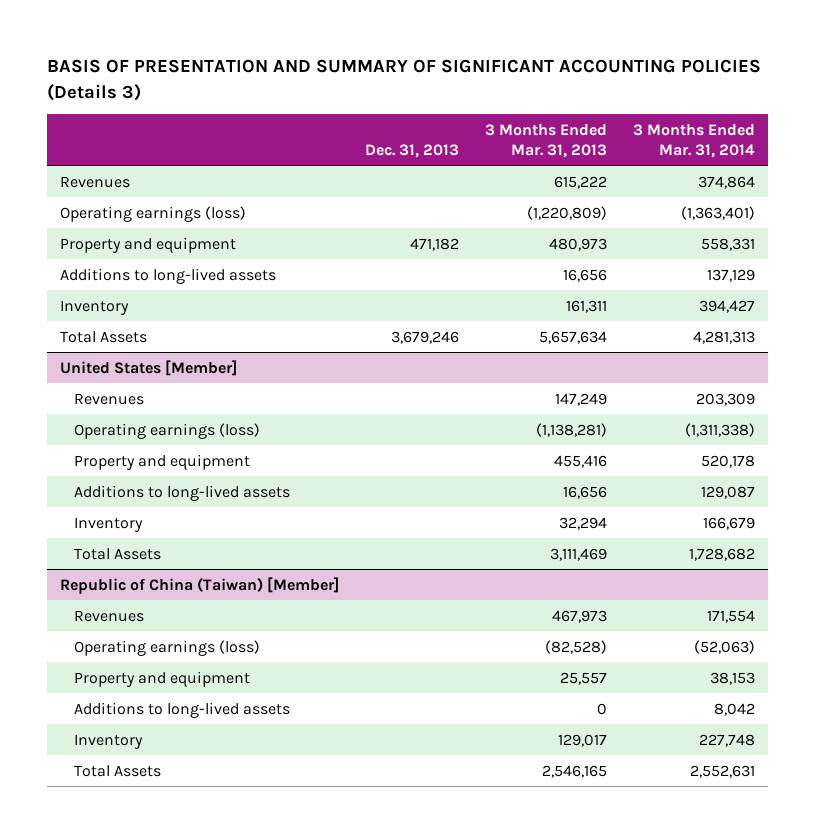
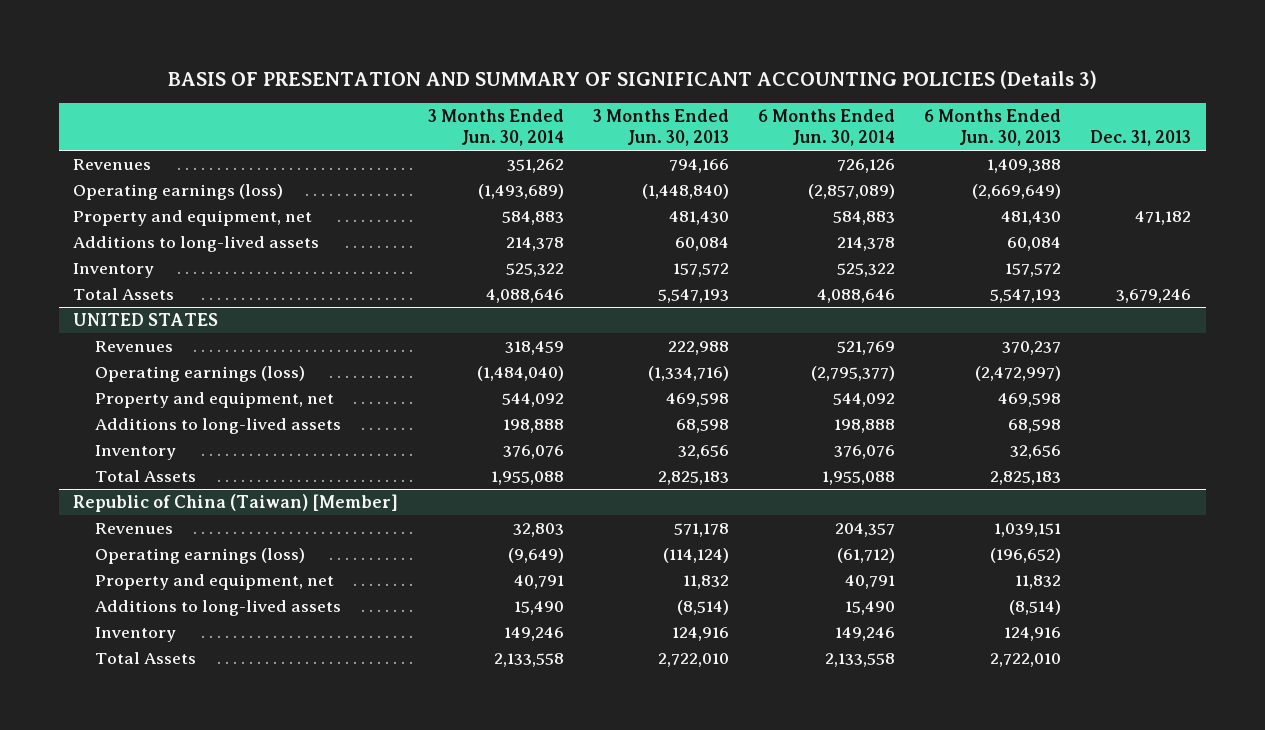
- | Dec. 31, 2013 | 3 Months Ended Mar. 31, 2013 | 3 Months Ended Mar. 31, 2014
+ | 3 Months Ended Jun. 30, 2014 | 3 Months Ended Jun. 30, 2013 | 6 Months Ended Jun. 30, 2014 | 6 Months Ended Jun. 30, 2013 | Dec. 31, 2013
- Property and equipment | 471,182 | 480,973 | 558,331
+ Property and equipment, net | 584,883 | 481,430 | 584,883 | 481,430 | 471,182
- United States [Member]
+ UNITED STATES
- Property and equipment | | 455,416 | 520,178
+ Property and equipment, net | 544,092 | 469,598 | 544,092 | 469,598 |
@ Republic of China (Taiwan) [Member]
- Property and equipment | | 25,557 | 38,153
+ Property and equipment, net | 40,791 | 11,832 | 40,791 | 11,832 |

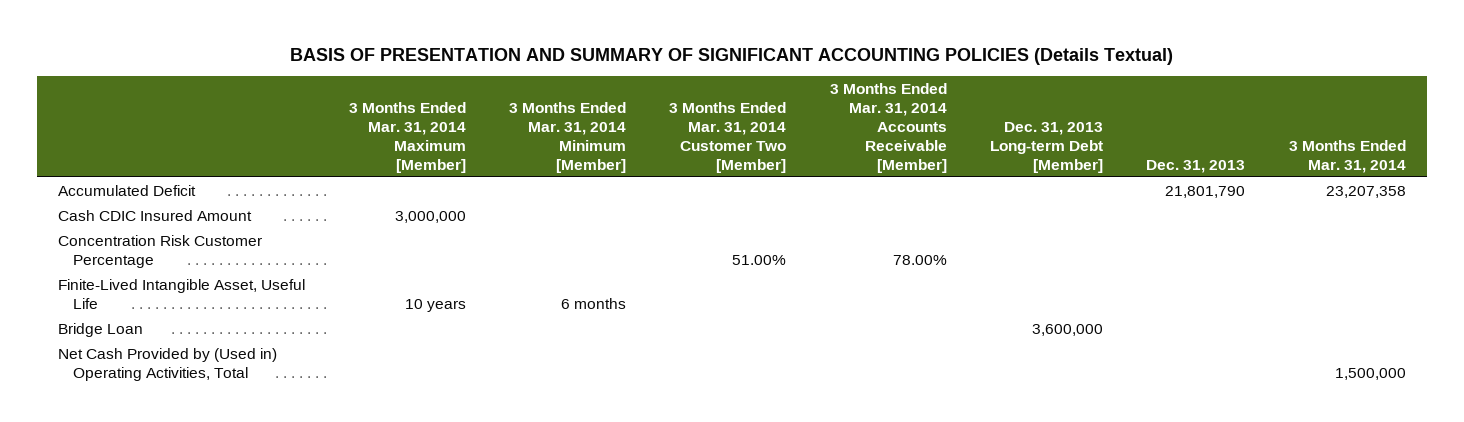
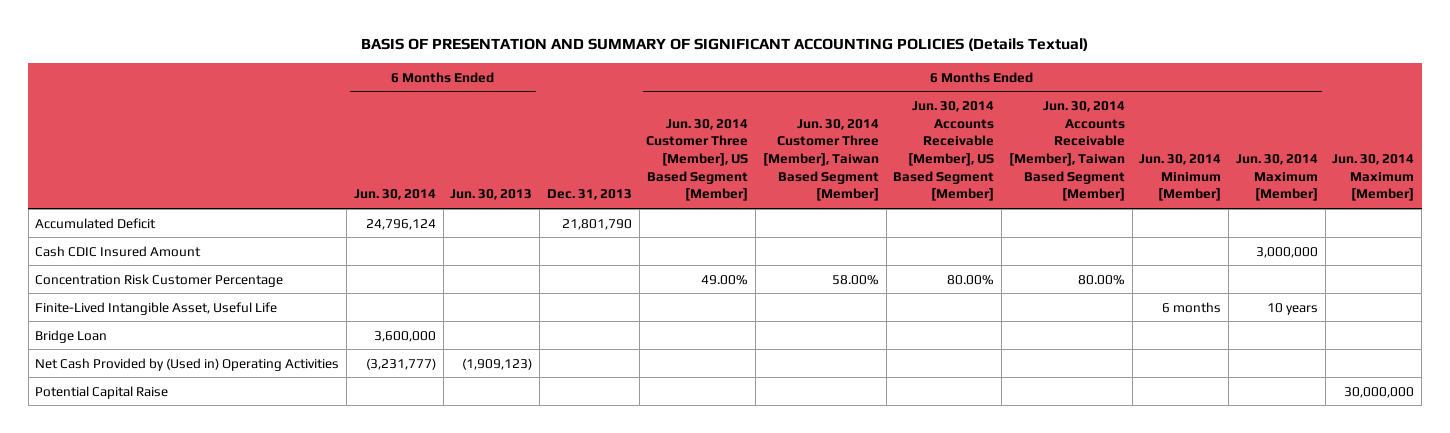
- | 3 Months Ended Mar. 31, 2014 Maximum [Member] | 3 Months Ended Mar. 31, 2014 Minimum [Member] | 3 Months Ended Mar. 31, 2014 Customer Two [Member] | 3 Months Ended Mar. 31, 2014 Accounts Receivable [Member] | Dec. 31, 2013 Long-term Debt [Member] | Dec. 31, 2013 | 3 Months Ended Mar. 31, 2014
+ | 6 Months Ended Jun. 30, 2014 | 6 Months Ended Jun. 30, 2013 | Dec. 31, 2013 | 6 Months Ended Jun. 30, 2014 Customer Three [Member], US Based Segment [Member] | 6 Months Ended Jun. 30, 2014 Customer Three [Member], Taiwan Based Segment [Member] | 6 Months Ended Jun. 30, 2014 Accounts Receivable [Member], US Based Segment [Member] | 6 Months Ended Jun. 30, 2014 Accounts Receivable [Member], Taiwan Based Segment [Member] | 6 Months Ended Jun. 30, 2014 Minimum [Member] | 6 Months Ended Jun. 30, 2014 Maximum [Member] | Jun. 30, 2014 Maximum [Member]
- Net Cash Provided by (Used in) Operating Activities, Total | | | | | | | 1,500,000
+ Net Cash Provided by (Used in) Operating Activities | (3,231,777) | (1,909,123) | | | | | | | |
+ Potential Capital Raise | | | | | | | | | | 30,000,000

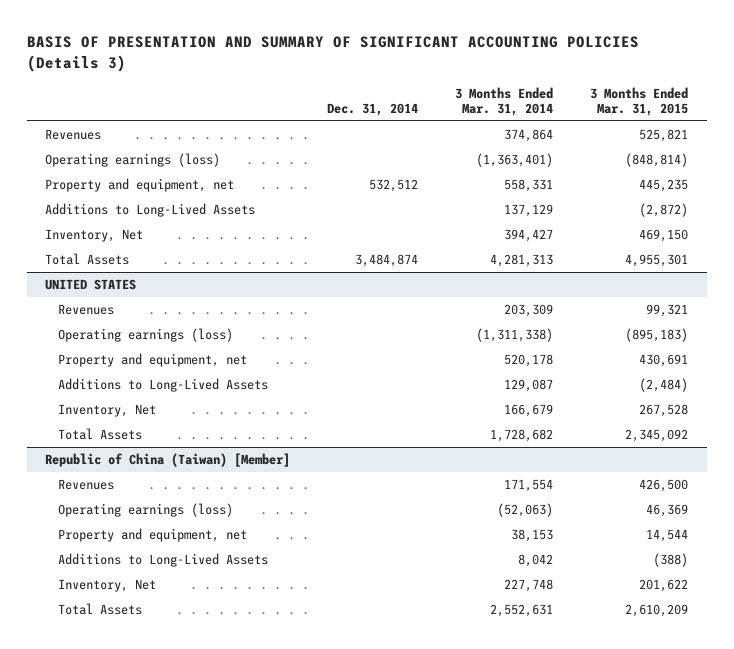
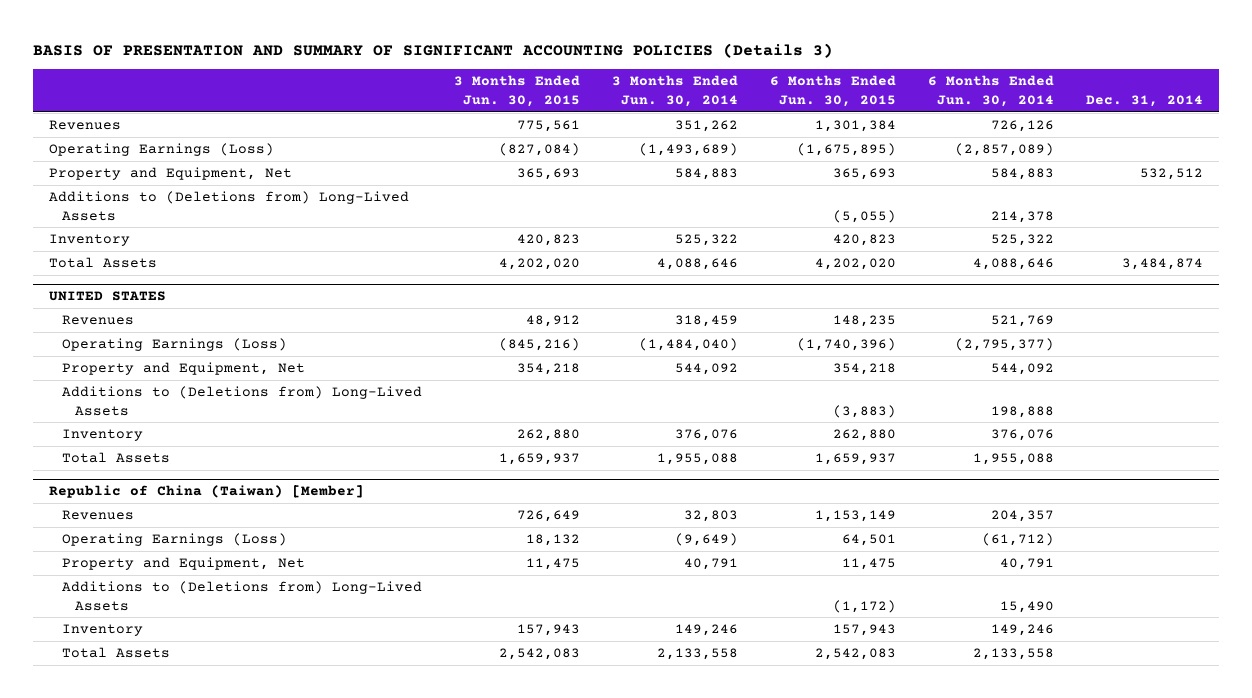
- | Dec. 31, 2014 | 3 Months Ended Mar. 31, 2014 | 3 Months Ended Mar. 31, 2015
+ | 3 Months Ended Jun. 30, 2015 | 3 Months Ended Jun. 30, 2014 | 6 Months Ended Jun. 30, 2015 | 6 Months Ended Jun. 30, 2014 | Dec. 31, 2014
- Operating earnings (loss) | | (1,363,401) | (848,814)
- Property and equipment, net | 532,512 | 558,331 | 445,235
- Additions to Long-Lived Assets | | 137,129 | (2,872)
- Inventory, Net | | 394,427 | 469,150
+ Operating Earnings (Loss) | (827,084) | (1,493,689) | (1,675,895) | (2,857,089) |
+ Property and Equipment, Net | 365,693 | 584,883 | 365,693 | 584,883 | 532,512
+ Additions to (Deletions from) Long-Lived Assets | | | (5,055) | 214,378 |
+ Inventory | 420,823 | 525,322 | 420,823 | 525,322 |
@ UNITED STATES
- Operating earnings (loss) | | (1,311,338) | (895,183)
- Property and equipment, net | | 520,178 | 430,691
- Additions to Long-Lived Assets | | 129,087 | (2,484)
- Inventory, Net | | 166,679 | 267,528
+ Operating Earnings (Loss) | (845,216) | (1,484,040) | (1,740,396) | (2,795,377) |
+ Property and Equipment, Net | 354,218 | 544,092 | 354,218 | 544,092 |
+ Additions to (Deletions from) Long-Lived Assets | | | (3,883) | 198,888 |
+ Inventory | 262,880 | 376,076 | 262,880 | 376,076 |
@ Republic of China (Taiwan) [Member]
- Operating earnings (loss) | | (52,063) | 46,369
- Property and equipment, net | | 38,153 | 14,544
- Additions to Long-Lived Assets | | 8,042 | (388)
- Inventory, Net | | 227,748 | 201,622
+ Operating Earnings (Loss) | 18,132 | (9,649) | 64,501 | (61,712) |
+ Property and Equipment, Net | 11,475 | 40,791 | 11,475 | 40,791 |
+ Additions to (Deletions from) Long-Lived Assets | | | (1,172) | 15,490 |
+ Inventory | 157,943 | 149,246 | 157,943 | 149,246 |

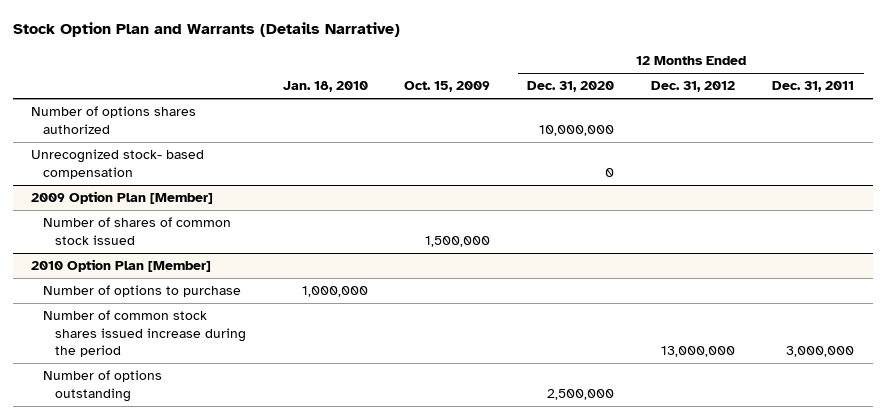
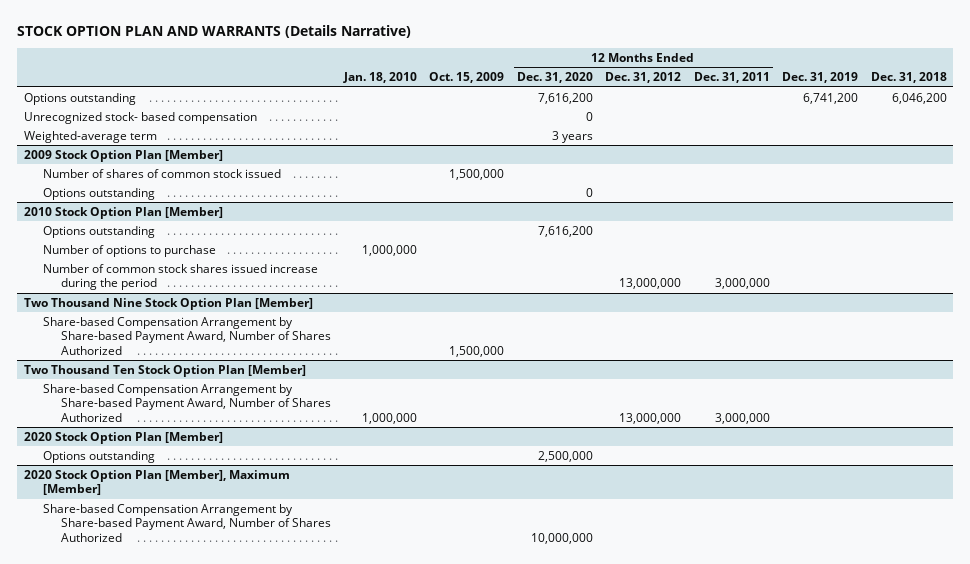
- Stock Option Plan and Warrants (Details Narrative)
+ STOCK OPTION PLAN AND WARRANTS (Details Narrative)
- | Jan. 18, 2010 | Oct. 15, 2009 | 12 Months Ended Dec. 31, 2020 | 12 Months Ended Dec. 31, 2012 | 12 Months Ended Dec. 31, 2011
+ | Jan. 18, 2010 | Oct. 15, 2009 | 12 Months Ended Dec. 31, 2020 | 12 Months Ended Dec. 31, 2012 | 12 Months Ended Dec. 31, 2011 | Dec. 31, 2019 | Dec. 31, 2018
- Number of options shares authorized | | | 10,000,000 | |
+ Options outstanding | | | 7,616,200 | | | 6,741,200 | 6,046,200
- 2009 Option Plan [Member]
+ Weighted-average term | | | 3 years | | | |
+ 2009 Stock Option Plan [Member]
- 2010 Option Plan [Member]
+ Options outstanding | | | 0 | | | |
+ 2010 Stock Option Plan [Member]
+ Options outstanding | | | 7,616,200 | | | |
- Number of options outstanding | | | 2,500,000 | |
+ Two Thousand Nine Stock Option Plan [Member]
+ Share-based Compensation Arrangement by Share-based Payment Award, Number of Shares Authorized | | 1,500,000 | | | | |
+ Two Thousand Ten Stock Option Plan [Member]
+ Share-based Compensation Arrangement by Share-based Payment Award, Number of Shares Authorized | 1,000,000 | | | 13,000,000 | 3,000,000 | |
+ 2020 Stock Option Plan [Member]
+ Options outstanding | | | 2,500,000 | | | |
+ 2020 Stock Option Plan [Member], Maximum [Member]
+ Share-based Compensation Arrangement by Share-based Payment Award, Number of Shares Authorized | | | 10,000,000 | | | |

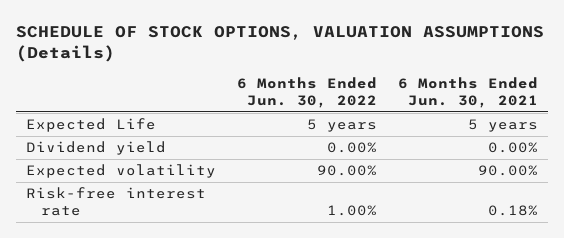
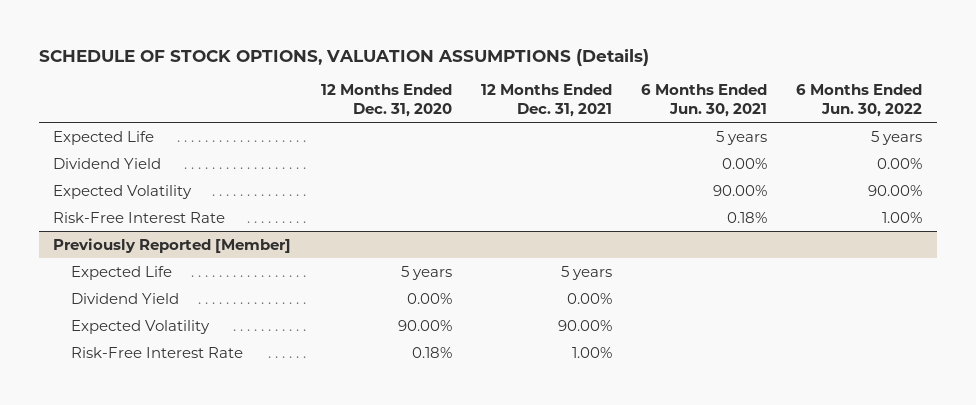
- | 6 Months Ended Jun. 30, 2022 | 6 Months Ended Jun. 30, 2021
+ | 12 Months Ended Dec. 31, 2020 | 12 Months Ended Dec. 31, 2021 | 6 Months Ended Jun. 30, 2021 | 6 Months Ended Jun. 30, 2022
- Dividend yield | 0.00% | 0.00%
- Expected volatility | 90.00% | 90.00%
- Risk-free interest rate | 1.00% | 0.18%
+ Dividend Yield | | | 0.00% | 0.00%
+ Expected Volatility | | | 90.00% | 90.00%
+ Risk-Free Interest Rate | | | 0.18% | 1.00%
+ Previously Reported [Member]
+ Expected Life | 5 years | 5 years | |
+ Dividend Yield | 0.00% | 0.00% | |
+ Expected Volatility | 90.00% | 90.00% | |
+ Risk-Free Interest Rate | 0.18% | 1.00% | |

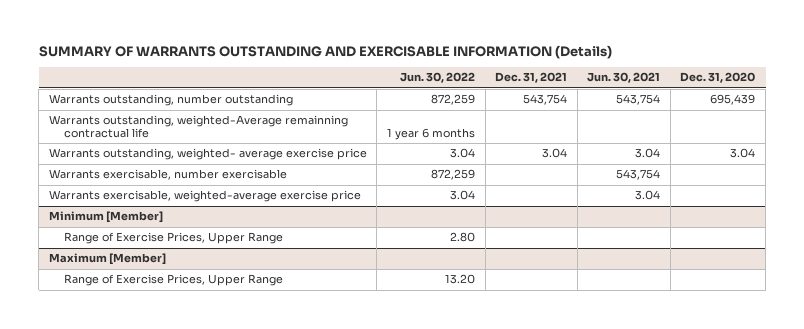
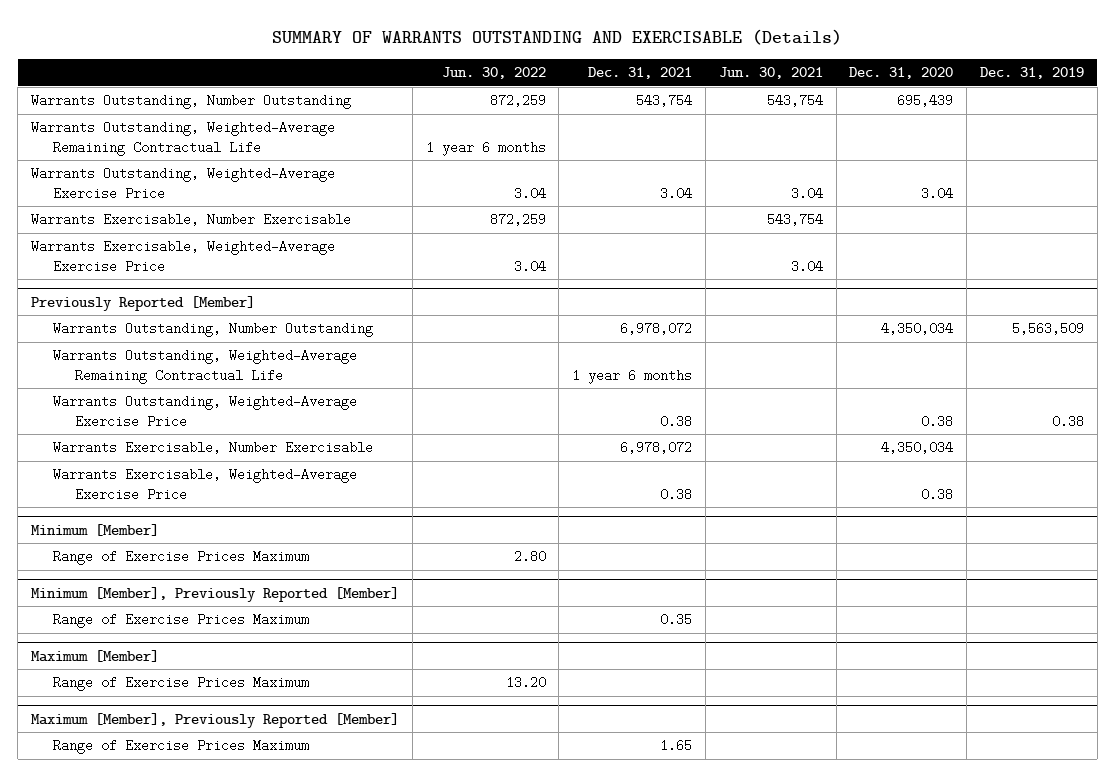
- SUMMARY OF WARRANTS OUTSTANDING AND EXERCISABLE INFORMATION (Details)
+ SUMMARY OF WARRANTS OUTSTANDING AND EXERCISABLE (Details)
- | Jun. 30, 2022 | Dec. 31, 2021 | Jun. 30, 2021 | Dec. 31, 2020
+ | Jun. 30, 2022 | Dec. 31, 2021 | Jun. 30, 2021 | Dec. 31, 2020 | Dec. 31, 2019
- Warrants outstanding, number outstanding | 872,259 | 543,754 | 543,754 | 695,439
- Warrants outstanding, weighted-Average remainning contractual life | 1 year 6 months | | |
- Warrants outstanding, weighted- average exercise price | 3.04 | 3.04 | 3.04 | 3.04
- Warrants exercisable, number exercisable | 872,259 | | 543,754 |
- Warrants exercisable, weighted-average exercise price | 3.04 | | 3.04 |
+ Warrants Outstanding, Number Outstanding | 872,259 | 543,754 | 543,754 | 695,439 |
+ Warrants Outstanding, Weighted-Average Remaining Contractual Life | 1 year 6 months | | | |
+ Warrants Outstanding, Weighted-Average Exercise Price | 3.04 | 3.04 | 3.04 | 3.04 |
+ Warrants Exercisable, Number Exercisable | 872,259 | | 543,754 | |
+ Warrants Exercisable, Weighted-Average Exercise Price | 3.04 | | 3.04 | |
+ Previously Reported [Member]
+ Warrants Outstanding, Number Outstanding | | 6,978,072 | | 4,350,034 | 5,563,509
+ Warrants Outstanding, Weighted-Average Remaining Contractual Life | | 1 year 6 months | | |
+ Warrants Outstanding, Weighted-Average Exercise Price | | 0.38 | | 0.38 | 0.38
+ Warrants Exercisable, Number Exercisable | | 6,978,072 | | 4,350,034 |
+ Warrants Exercisable, Weighted-Average Exercise Price | | 0.38 | | 0.38 |
@ Minimum [Member]
- Range of Exercise Prices, Upper Range | 2.80 | | |
+ Range of Exercise Prices Maximum | 2.80 | | | |
+ Minimum [Member], Previously Reported [Member]
+ Range of Exercise Prices Maximum | | 0.35 | | |
@ Maximum [Member]
- Range of Exercise Prices, Upper Range | 13.20 | | |
+ Range of Exercise Prices Maximum | 13.20 | | | |
+ Maximum [Member], Previously Reported [Member]
+ Range of Exercise Prices Maximum | | 1.65 | | |

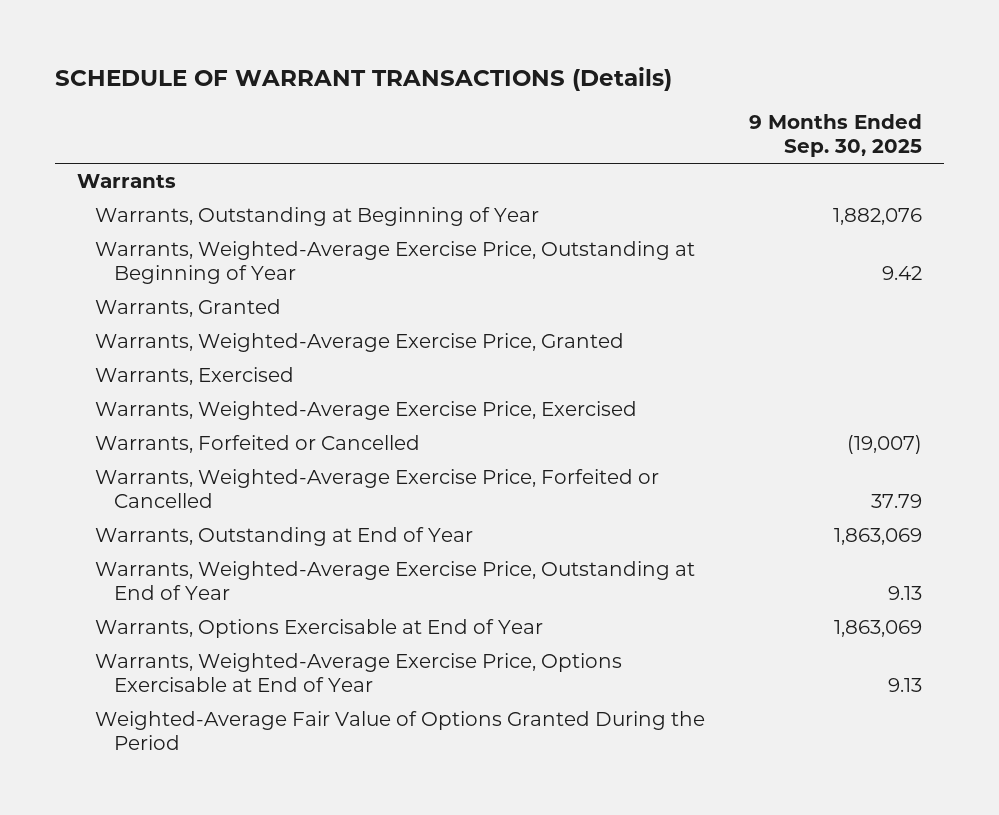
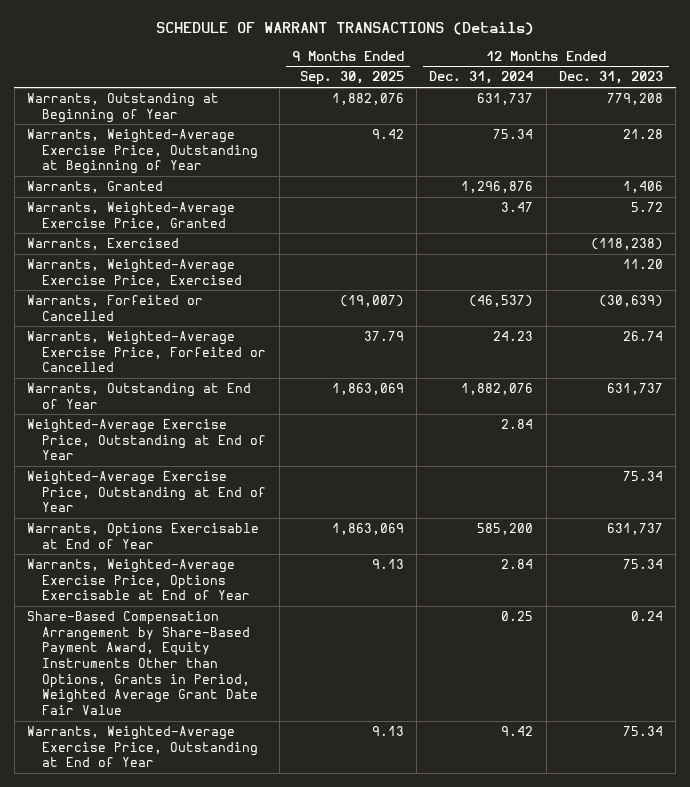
- | 9 Months Ended Sep. 30, 2025
+ | 9 Months Ended Sep. 30, 2025 | 12 Months Ended Dec. 31, 2024 | 12 Months Ended Dec. 31, 2023
- Warrants
+ Weighted-Average Exercise Price, Outstanding at End of Year | | 2.84 |
+ Weighted-Average Exercise Price, Outstanding at End of Year | | | 75.34
- Weighted-Average Fair Value of Options Granted During the Period
+ Share-Based Compensation Arrangement by Share-Based Payment Award, Equity Instruments Other than Options, Grants in Period, Weighted Average Grant Date Fair Value | | 0.25 | 0.24
moved down: Warrants, Weighted-Average Exercise Price, Outstanding at End of Year | 9.13 | 9.42 | 75.34

